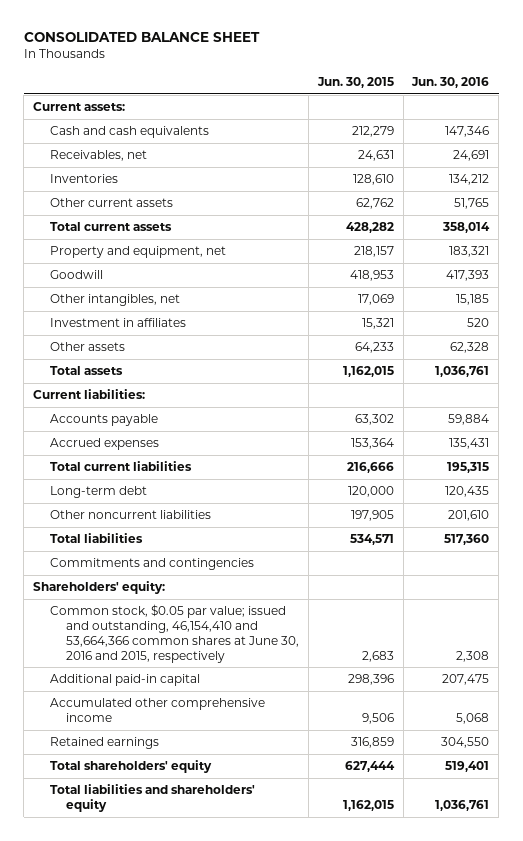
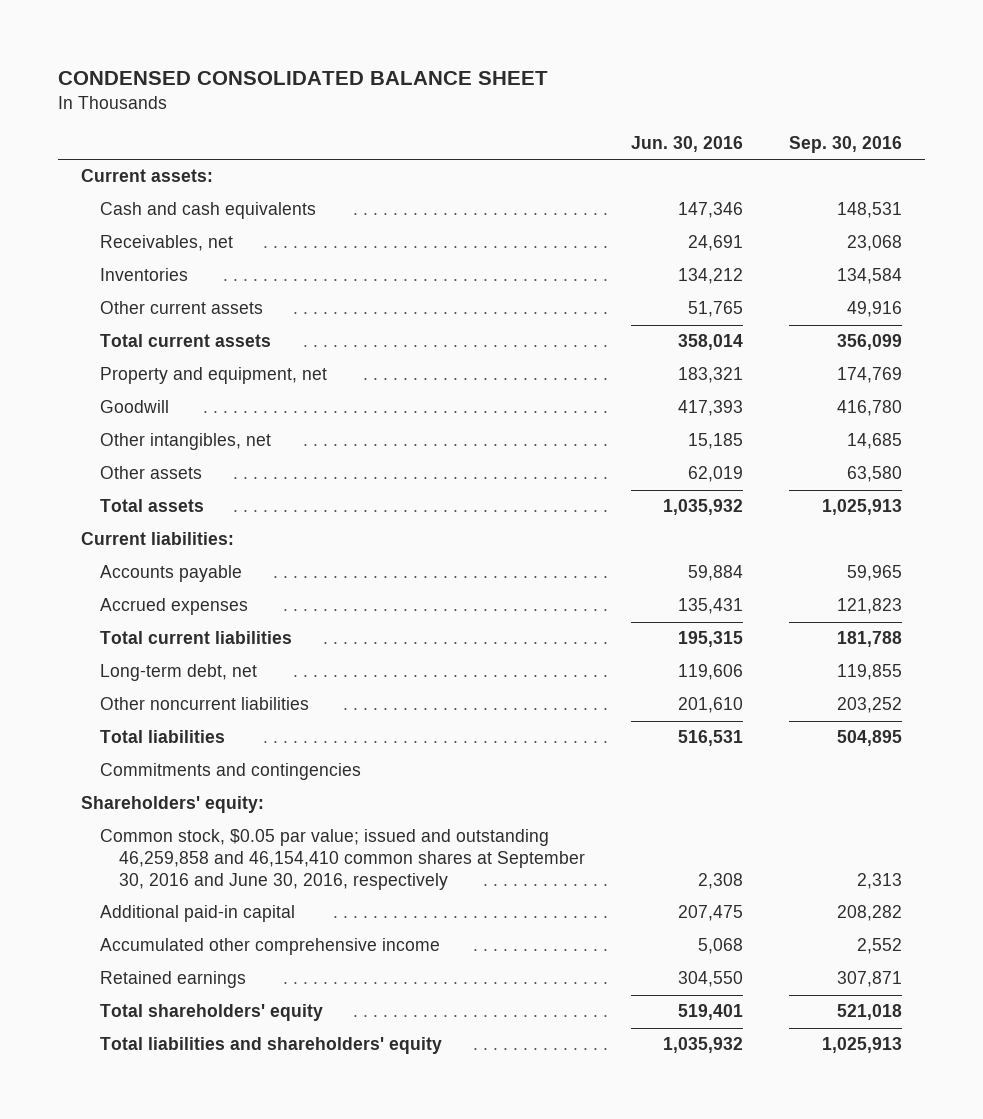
- CONSOLIDATED BALANCE SHEET
+ CONDENSED CONSOLIDATED BALANCE SHEET
- | Jun. 30, 2015 | Jun. 30, 2016
+ | Jun. 30, 2016 | Sep. 30, 2016
- Investment in affiliates | 15,321 | 520
- Other assets | 64,233 | 62,328
- Total assets | 1,162,015 | 1,036,761
+ Other assets | 62,019 | 63,580
+ Total assets | 1,035,932 | 1,025,913
- Long-term debt | 120,000 | 120,435
+ Long-term debt, net | 119,606 | 119,855
- Total liabilities | 534,571 | 517,360
+ Total liabilities | 516,531 | 504,895
- Common stock, $0.05 par value; issued and outstanding, 46,154,410 and 53,664,366 common shares at June 30, 2016 and 2015, respectively | 2,683 | 2,308
+ Common stock, $0.05 par value; issued and outstanding 46,259,858 and 46,154,410 common shares at September 30, 2016 and June 30, 2016, respectively | 2,308 | 2,313
- Total liabilities and shareholders' equity | 1,162,015 | 1,036,761
+ Total liabilities and shareholders' equity | 1,035,932 | 1,025,913

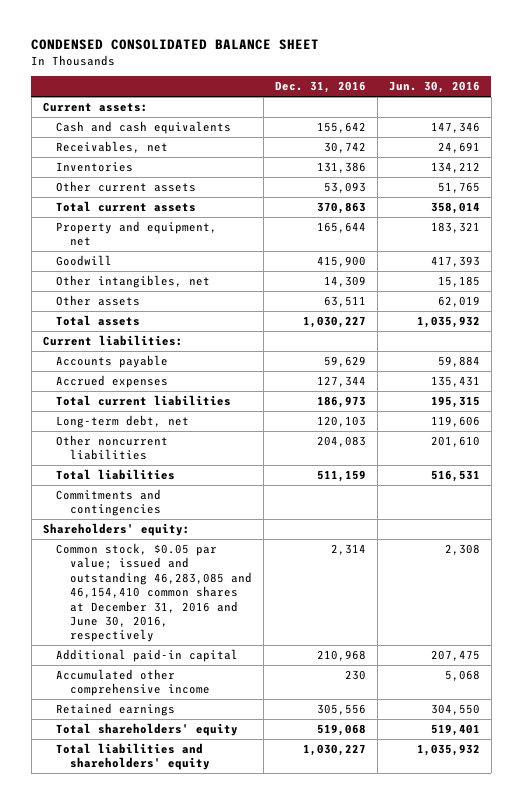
- | Jun. 30, 2016 | Sep. 30, 2016
+ | Dec. 31, 2016 | Jun. 30, 2016
- Common stock, $0.05 par value; issued and outstanding 46,259,858 and 46,154,410 common shares at September 30, 2016 and June 30, 2016, respectively | 2,308 | 2,313
+ Common stock, $0.05 par value; issued and outstanding 46,283,085 and 46,154,410 common shares at December 31, 2016 and June 30, 2016, respectively | 2,314 | 2,308

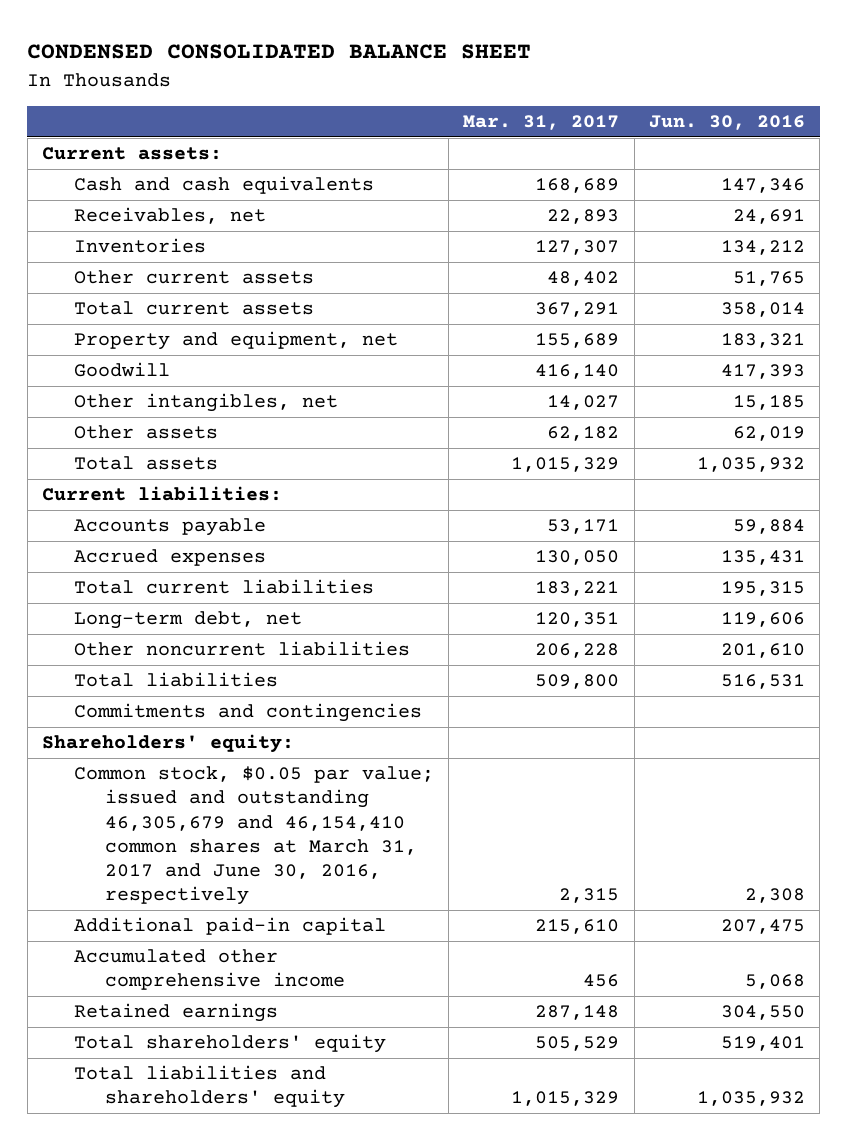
- | Dec. 31, 2016 | Jun. 30, 2016
+ | Mar. 31, 2017 | Jun. 30, 2016
- Common stock, $0.05 par value; issued and outstanding 46,283,085 and 46,154,410 common shares at December 31, 2016 and June 30, 2016, respectively | 2,314 | 2,308
+ Common stock, $0.05 par value; issued and outstanding 46,305,679 and 46,154,410 common shares at March 31, 2017 and June 30, 2016, respectively | 2,315 | 2,308

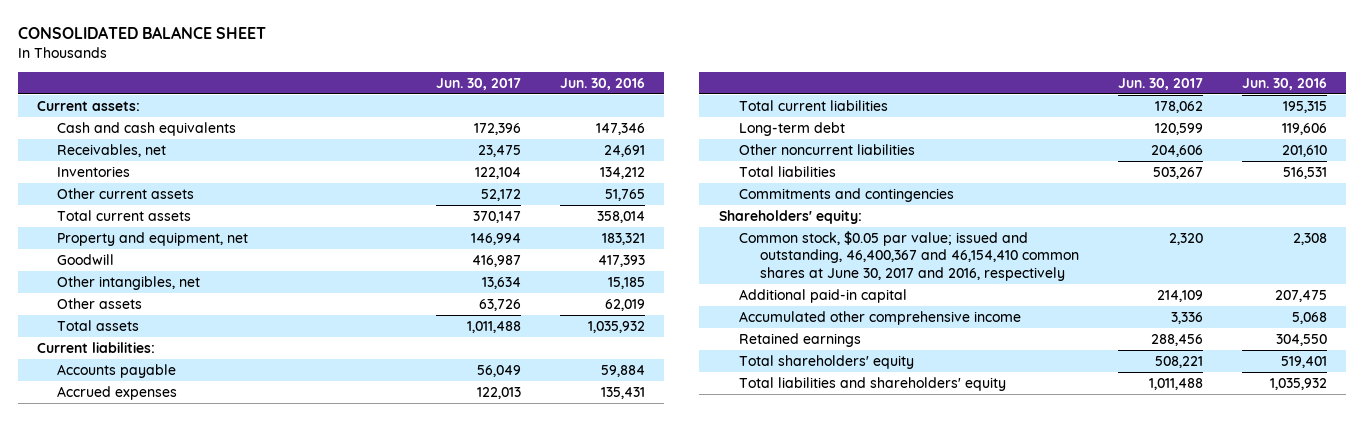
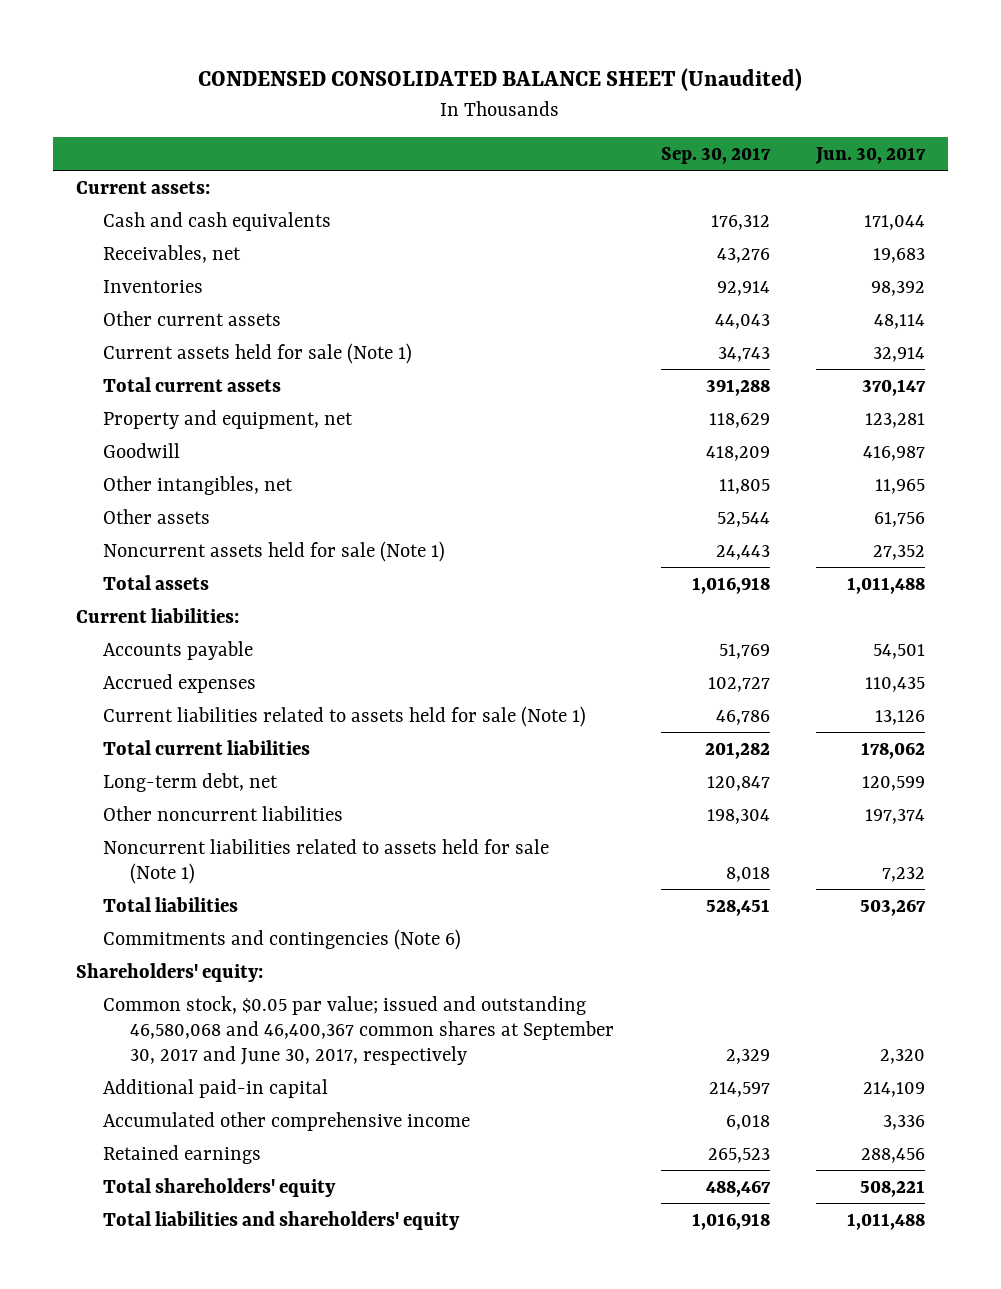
- CONSOLIDATED BALANCE SHEET
+ CONDENSED CONSOLIDATED BALANCE SHEET (Unaudited)
- | Jun. 30, 2017 | Jun. 30, 2016
+ | Sep. 30, 2017 | Jun. 30, 2017
- Cash and cash equivalents | 172,396 | 147,346
- Receivables, net | 23,475 | 24,691
- Inventories | 122,104 | 134,212
- Other current assets | 52,172 | 51,765
+ Cash and cash equivalents | 176,312 | 171,044
+ Receivables, net | 43,276 | 19,683
+ Inventories | 92,914 | 98,392
+ Other current assets | 44,043 | 48,114
+ Current assets held for sale (Note 1) | 34,743 | 32,914
- Property and equipment, net | 146,994 | 183,321
+ Property and equipment, net | 118,629 | 123,281
- Other intangibles, net | 13,634 | 15,185
- Other assets | 63,726 | 62,019
+ Other intangibles, net | 11,805 | 11,965
+ Other assets | 52,544 | 61,756
+ Noncurrent assets held for sale (Note 1) | 24,443 | 27,352
- Accounts payable | 56,049 | 59,884
- Accrued expenses | 122,013 | 135,431
+ Accounts payable | 51,769 | 54,501
+ Accrued expenses | 102,727 | 110,435
+ Current liabilities related to assets held for sale (Note 1) | 46,786 | 13,126
- Long-term debt | 120,599 | 119,606
- Other noncurrent liabilities | 204,606 | 201,610
+ Long-term debt, net | 120,847 | 120,599
+ Other noncurrent liabilities | 198,304 | 197,374
+ Noncurrent liabilities related to assets held for sale (Note 1) | 8,018 | 7,232
- Commitments and contingencies
+ Commitments and contingencies (Note 6)
- Common stock, $0.05 par value; issued and outstanding, 46,400,367 and 46,154,410 common shares at June 30, 2017 and 2016, respectively | 2,320 | 2,308
+ Common stock, $0.05 par value; issued and outstanding 46,580,068 and 46,400,367 common shares at September 30, 2017 and June 30, 2017, respectively | 2,329 | 2,320

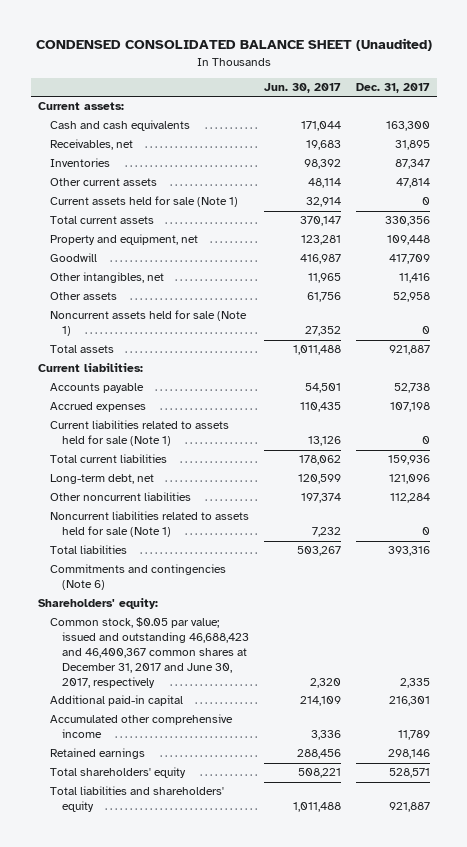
- | Sep. 30, 2017 | Jun. 30, 2017
+ | Jun. 30, 2017 | Dec. 31, 2017
- Common stock, $0.05 par value; issued and outstanding 46,580,068 and 46,400,367 common shares at September 30, 2017 and June 30, 2017, respectively | 2,329 | 2,320
+ Common stock, $0.05 par value; issued and outstanding 46,688,423 and 46,400,367 common shares at December 31, 2017 and June 30, 2017, respectively | 2,320 | 2,335

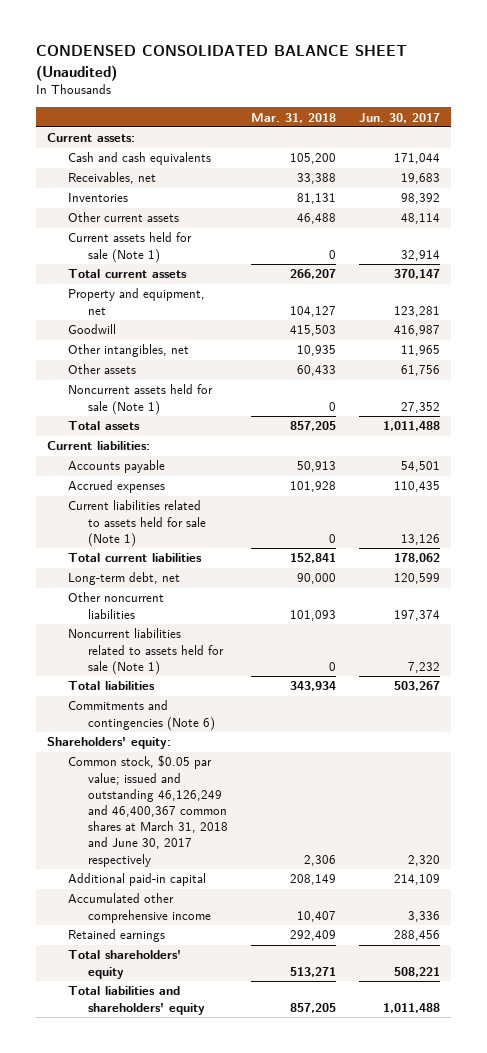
- | Jun. 30, 2017 | Dec. 31, 2017
+ | Mar. 31, 2018 | Jun. 30, 2017
- Common stock, $0.05 par value; issued and outstanding 46,688,423 and 46,400,367 common shares at December 31, 2017 and June 30, 2017, respectively | 2,320 | 2,335
+ Common stock, $0.05 par value; issued and outstanding 46,126,249 and 46,400,367 common shares at March 31, 2018 and June 30, 2017 respectively | 2,306 | 2,320

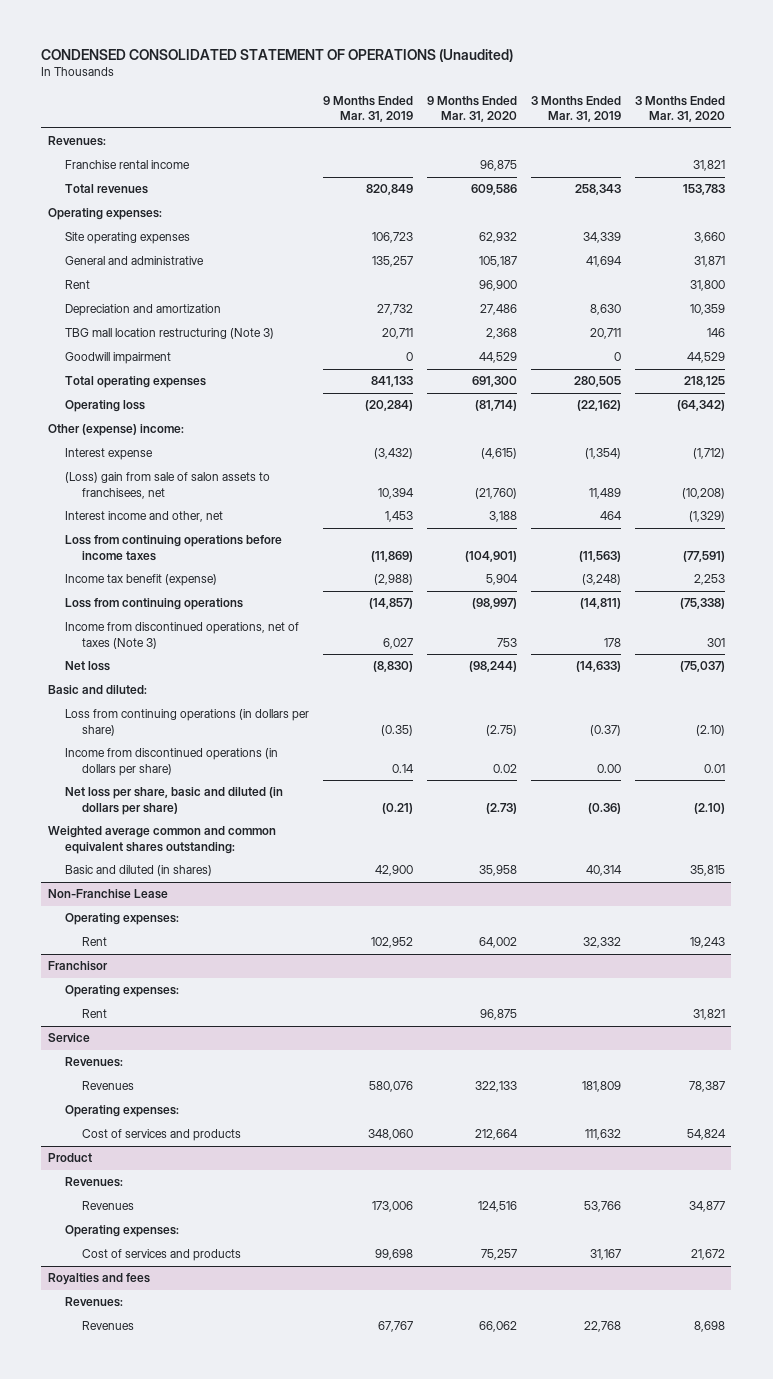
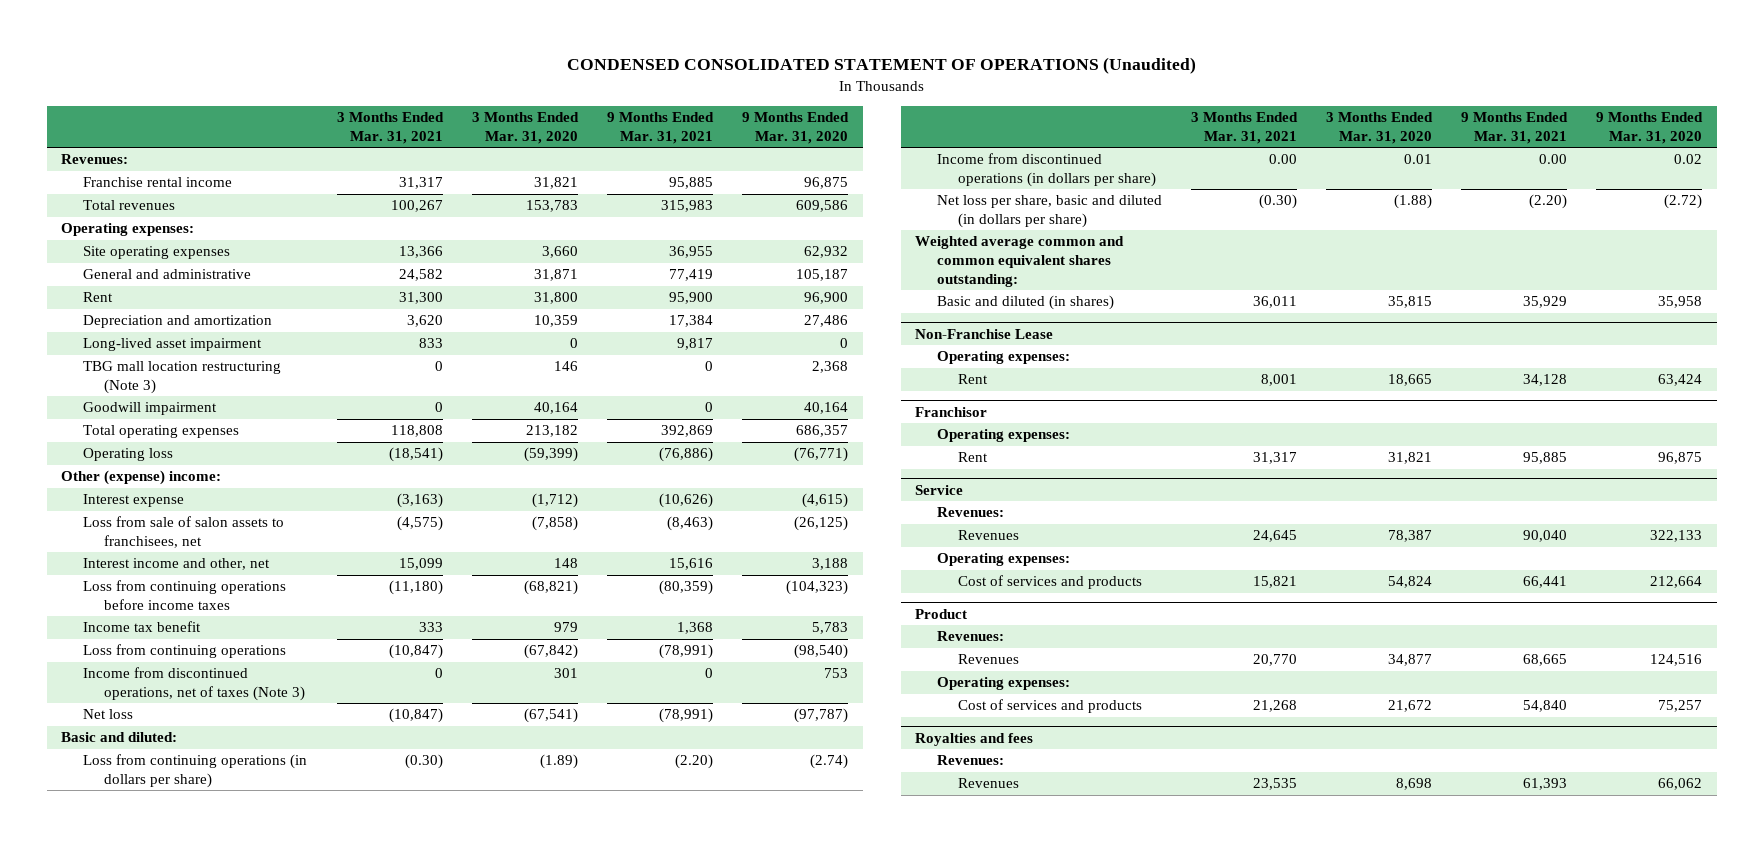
- | 9 Months Ended Mar. 31, 2019 | 9 Months Ended Mar. 31, 2020 | 3 Months Ended Mar. 31, 2019 | 3 Months Ended Mar. 31, 2020
+ | 3 Months Ended Mar. 31, 2021 | 3 Months Ended Mar. 31, 2020 | 9 Months Ended Mar. 31, 2021 | 9 Months Ended Mar. 31, 2020
+ Long-lived asset impairment | 833 | 0 | 9,817 | 0
- Goodwill impairment | 0 | 44,529 | 0 | 44,529
- Total operating expenses | 841,133 | 691,300 | 280,505 | 218,125
- Operating loss | (20,284) | (81,714) | (22,162) | (64,342)
+ Goodwill impairment | 0 | 40,164 | 0 | 40,164
+ Total operating expenses | 118,808 | 213,182 | 392,869 | 686,357
+ Operating loss | (18,541) | (59,399) | (76,886) | (76,771)
- (Loss) gain from sale of salon assets to franchisees, net | 10,394 | (21,760) | 11,489 | (10,208)
- Interest income and other, net | 1,453 | 3,188 | 464 | (1,329)
- Loss from continuing operations before income taxes | (11,869) | (104,901) | (11,563) | (77,591)
- Income tax benefit (expense) | (2,988) | 5,904 | (3,248) | 2,253
- Loss from continuing operations | (14,857) | (98,997) | (14,811) | (75,338)
+ Loss from sale of salon assets to franchisees, net | (4,575) | (7,858) | (8,463) | (26,125)
+ Interest income and other, net | 15,099 | 148 | 15,616 | 3,188
+ Loss from continuing operations before income taxes | (11,180) | (68,821) | (80,359) | (104,323)
+ Income tax benefit | 333 | 979 | 1,368 | 5,783
+ Loss from continuing operations | (10,847) | (67,842) | (78,991) | (98,540)
- Net loss | (8,830) | (98,244) | (14,633) | (75,037)
+ Net loss | (10,847) | (67,541) | (78,991) | (97,787)
- Loss from continuing operations (in dollars per share) | (0.35) | (2.75) | (0.37) | (2.10)
+ Loss from continuing operations (in dollars per share) | (0.30) | (1.89) | (2.20) | (2.74)
- Net loss per share, basic and diluted (in dollars per share) | (0.21) | (2.73) | (0.36) | (2.10)
+ Net loss per share, basic and diluted (in dollars per share) | (0.30) | (1.88) | (2.20) | (2.72)
@ Non-Franchise Lease
- Rent | 102,952 | 64,002 | 32,332 | 19,243
+ Rent | 8,001 | 18,665 | 34,128 | 63,424

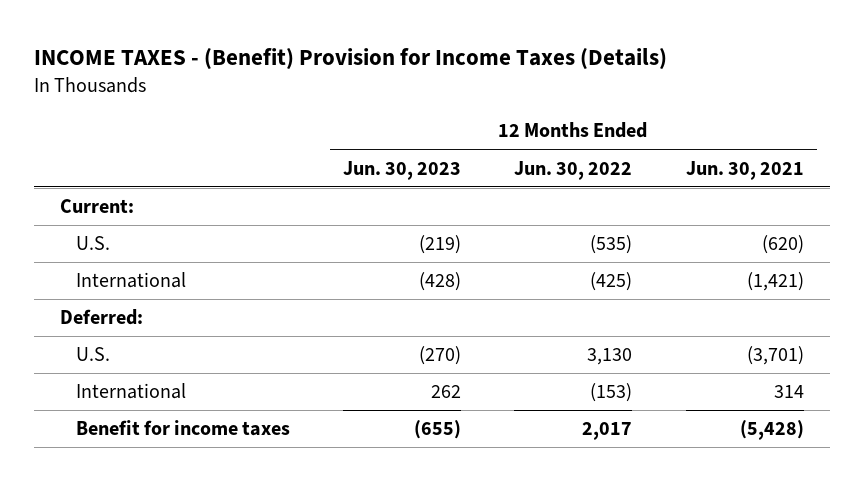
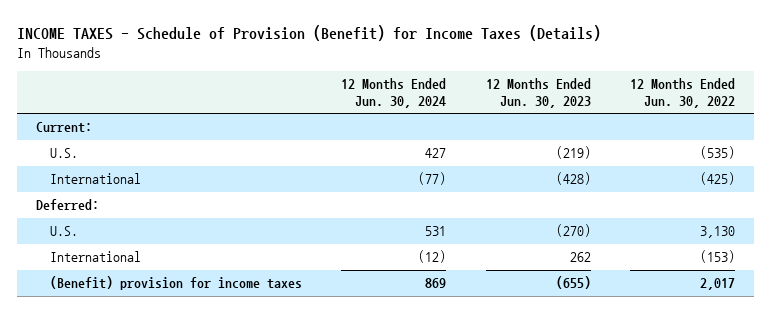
- INCOME TAXES - (Benefit) Provision for Income Taxes (Details)
+ INCOME TAXES - Schedule of Provision (Benefit) for Income Taxes (Details)
- | 12 Months Ended Jun. 30, 2023 | 12 Months Ended Jun. 30, 2022 | 12 Months Ended Jun. 30, 2021
+ | 12 Months Ended Jun. 30, 2024 | 12 Months Ended Jun. 30, 2023 | 12 Months Ended Jun. 30, 2022
- Benefit for income taxes | (655) | 2,017 | (5,428)
+ (Benefit) provision for income taxes | 869 | (655) | 2,017

